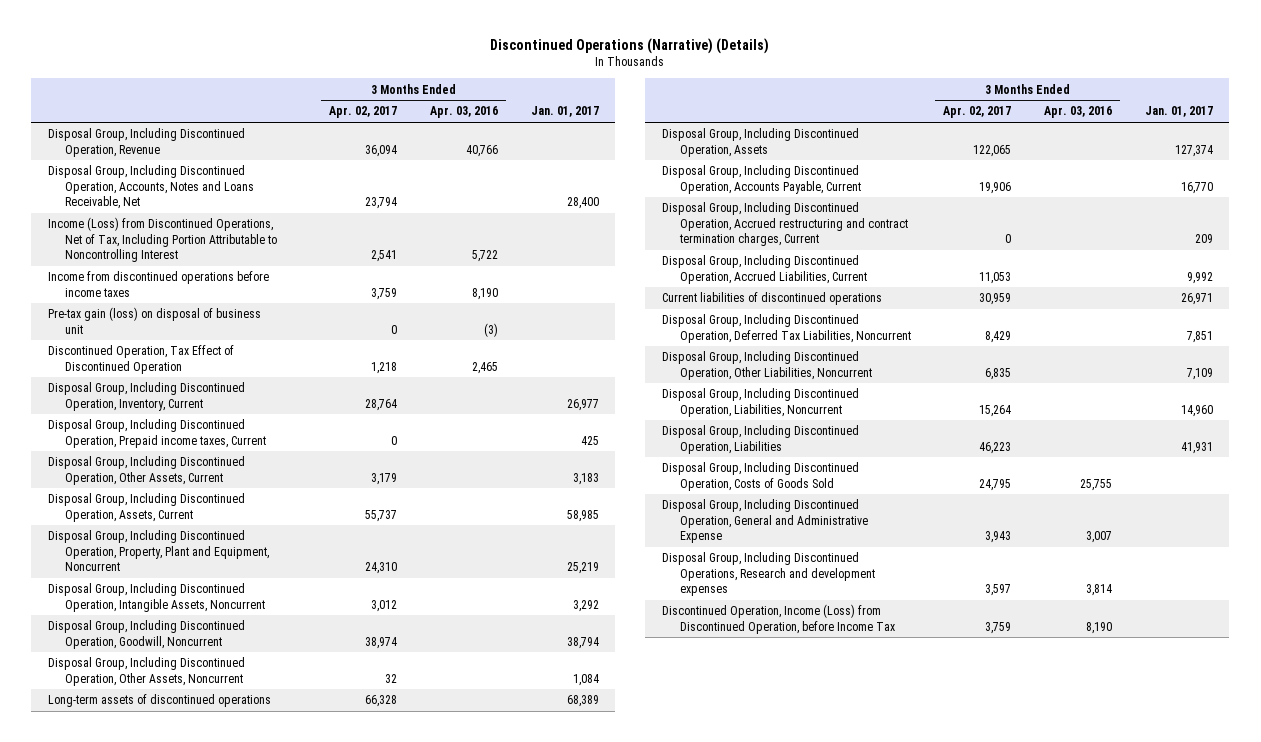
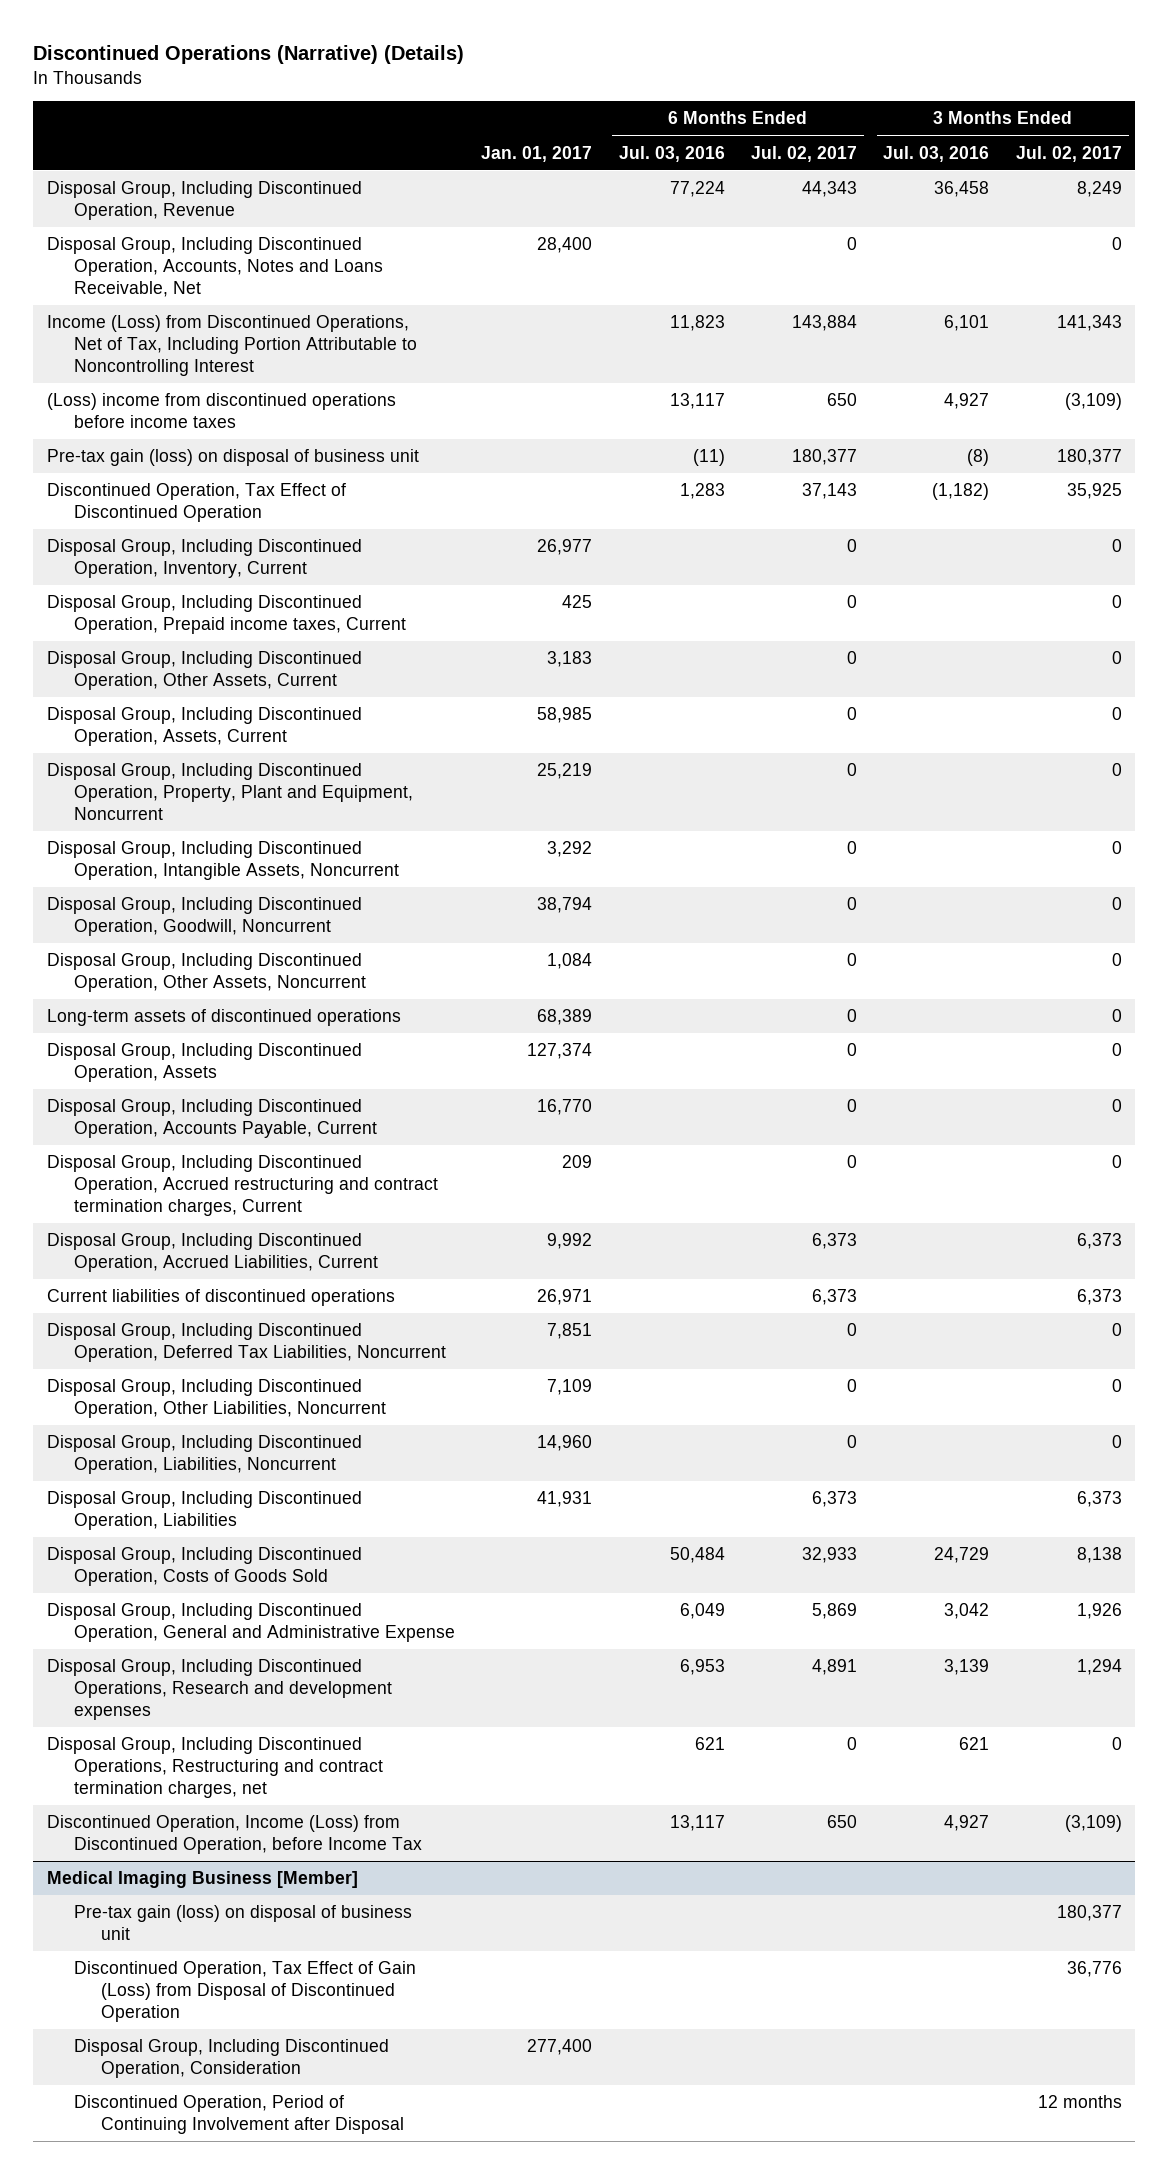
- | 3 Months Ended Apr. 02, 2017 | 3 Months Ended Apr. 03, 2016 | Jan. 01, 2017
+ | Jan. 01, 2017 | 6 Months Ended Jul. 03, 2016 | 6 Months Ended Jul. 02, 2017 | 3 Months Ended Jul. 03, 2016 | 3 Months Ended Jul. 02, 2017
- Income from discontinued operations before income taxes | 3,759 | 8,190 |
+ (Loss) income from discontinued operations before income taxes | | 13,117 | 650 | 4,927 | (3,109)
+ Disposal Group, Including Discontinued Operations, Restructuring and contract termination charges, net | | 621 | 0 | 621 | 0
+ Medical Imaging Business [Member]
+ Pre-tax gain (loss) on disposal of business unit | | | | | 180,377
+ Discontinued Operation, Tax Effect of Gain (Loss) from Disposal of Discontinued Operation | | | | | 36,776
+ Disposal Group, Including Discontinued Operation, Consideration | 277,400 | | | |
+ Discontinued Operation, Period of Continuing Involvement after Disposal | | | | | 12 months

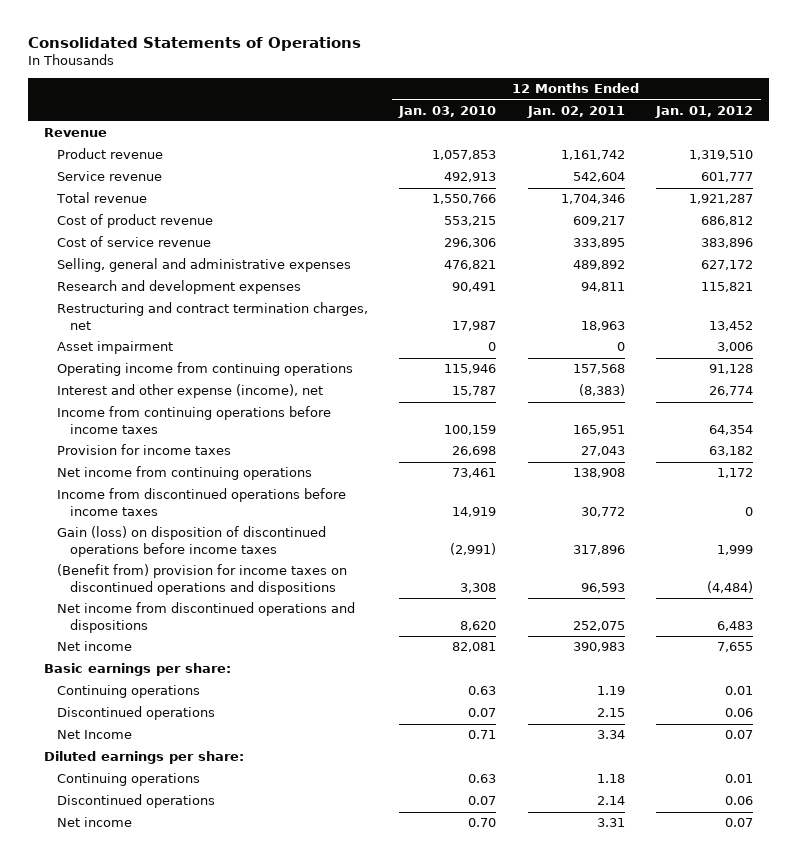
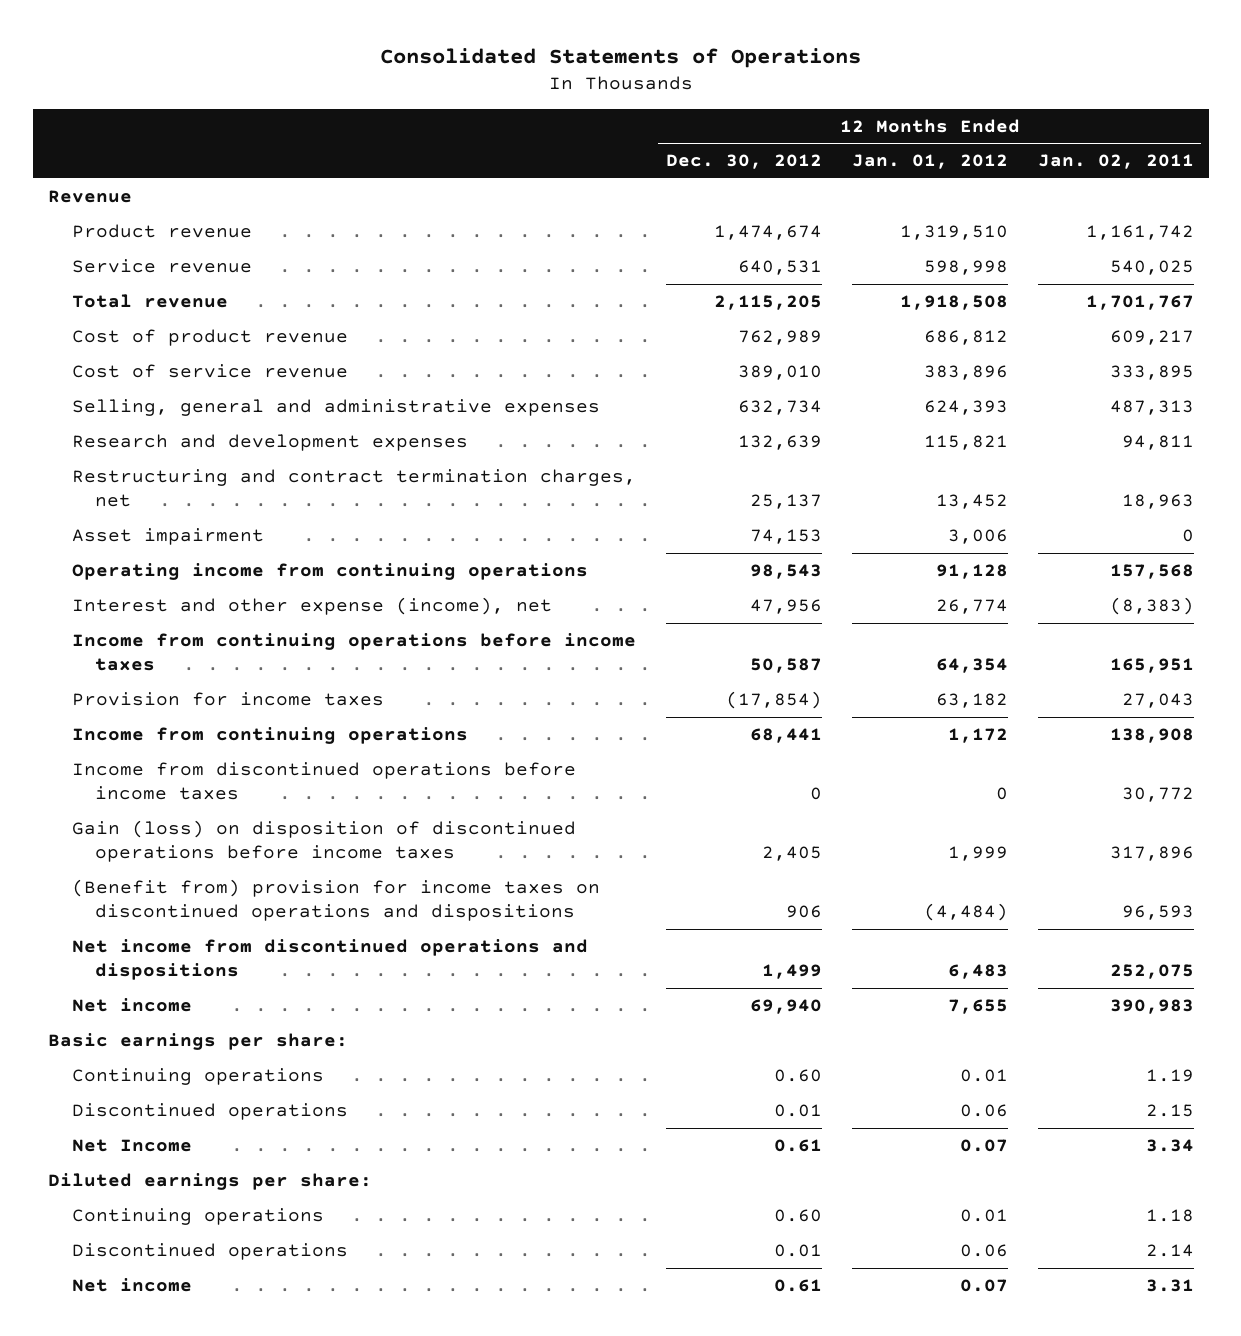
- | 12 Months Ended Jan. 03, 2010 | 12 Months Ended Jan. 02, 2011 | 12 Months Ended Jan. 01, 2012
+ | 12 Months Ended Dec. 30, 2012 | 12 Months Ended Jan. 01, 2012 | 12 Months Ended Jan. 02, 2011
- Service revenue | 492,913 | 542,604 | 601,777
- Total revenue | 1,550,766 | 1,704,346 | 1,921,287
+ Service revenue | 640,531 | 598,998 | 540,025
+ Total revenue | 2,115,205 | 1,918,508 | 1,701,767
- Selling, general and administrative expenses | 476,821 | 489,892 | 627,172
+ Selling, general and administrative expenses | 632,734 | 624,393 | 487,313
- Net income from continuing operations | 73,461 | 138,908 | 1,172
+ Income from continuing operations | 68,441 | 1,172 | 138,908

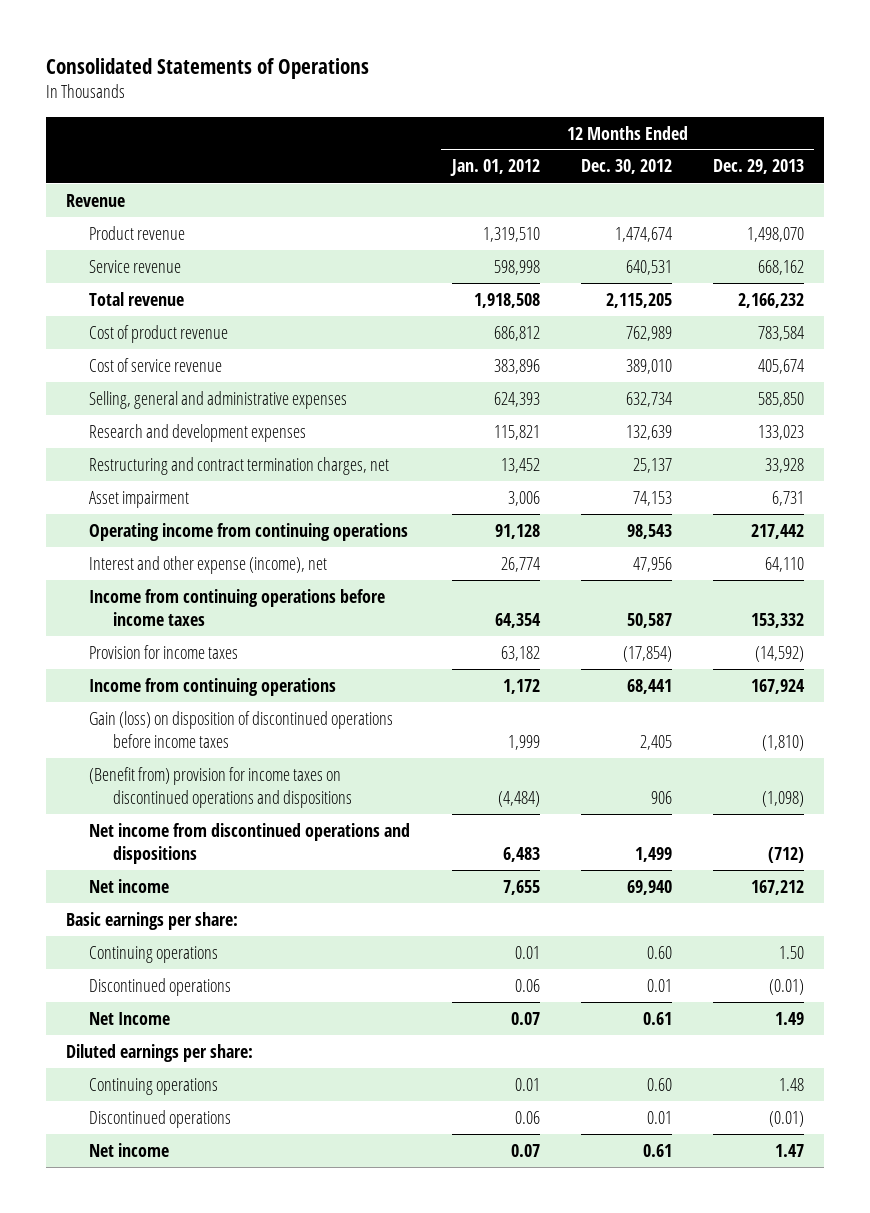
- | 12 Months Ended Dec. 30, 2012 | 12 Months Ended Jan. 01, 2012 | 12 Months Ended Jan. 02, 2011
+ | 12 Months Ended Jan. 01, 2012 | 12 Months Ended Dec. 30, 2012 | 12 Months Ended Dec. 29, 2013
- Income from discontinued operations before income taxes | 0 | 0 | 30,772

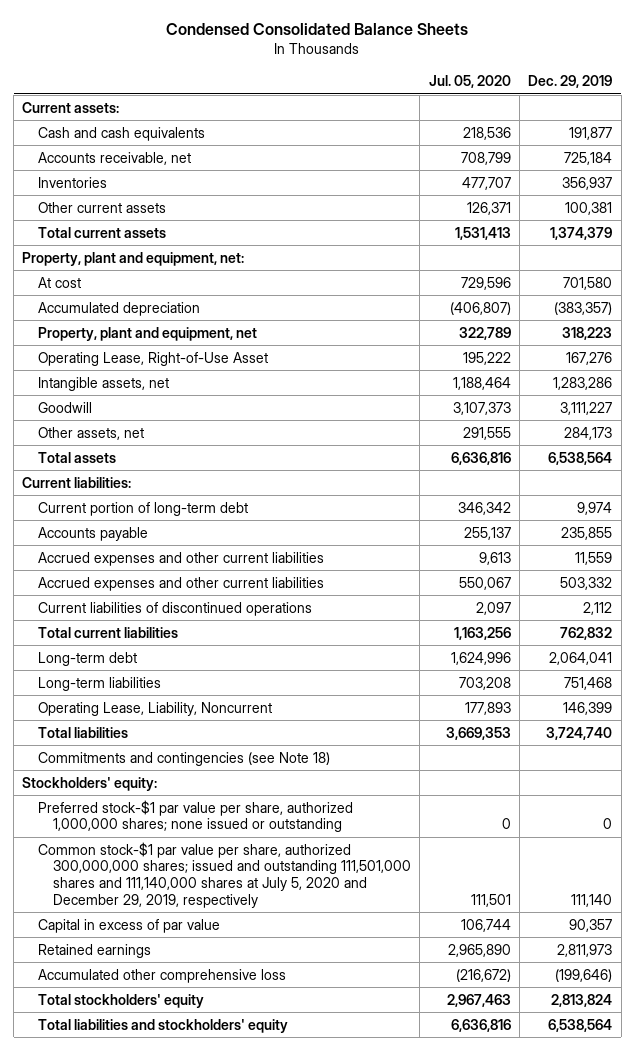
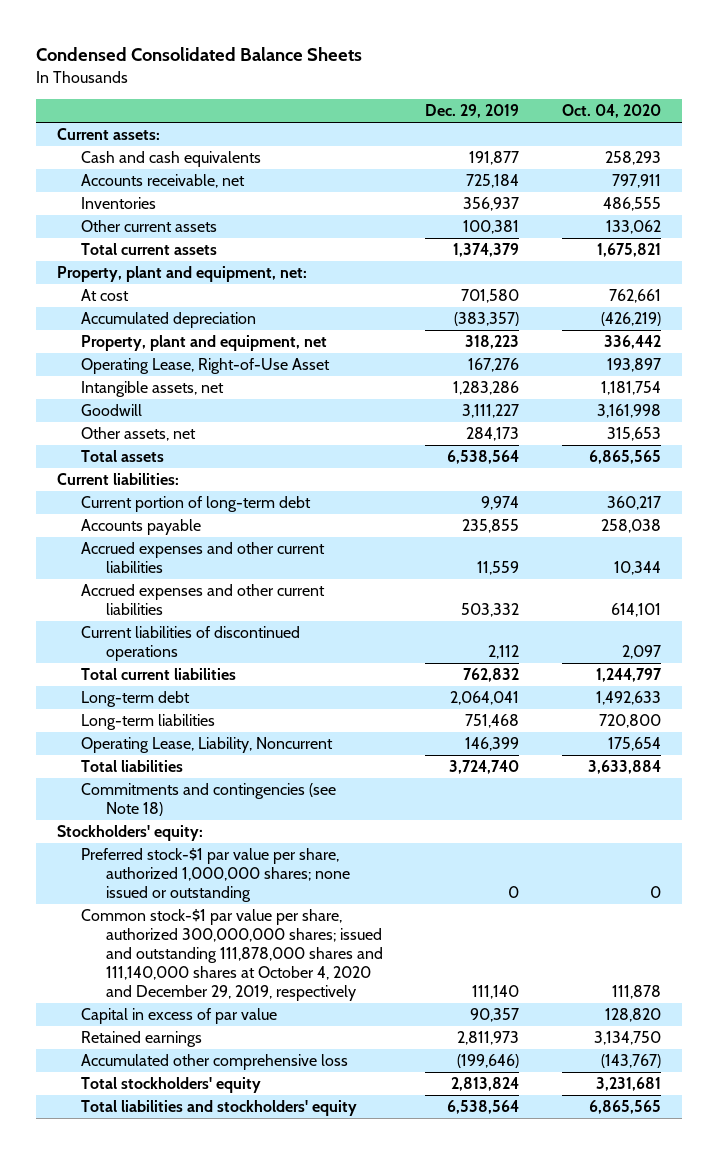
- | Jul. 05, 2020 | Dec. 29, 2019
+ | Dec. 29, 2019 | Oct. 04, 2020
- Common stock-$1 par value per share, authorized 300,000,000 shares; issued and outstanding 111,501,000 shares and 111,140,000 shares at July 5, 2020 and December 29, 2019, respectively | 111,501 | 111,140
+ Common stock-$1 par value per share, authorized 300,000,000 shares; issued and outstanding 111,878,000 shares and 111,140,000 shares at October 4, 2020 and December 29, 2019, respectively | 111,140 | 111,878

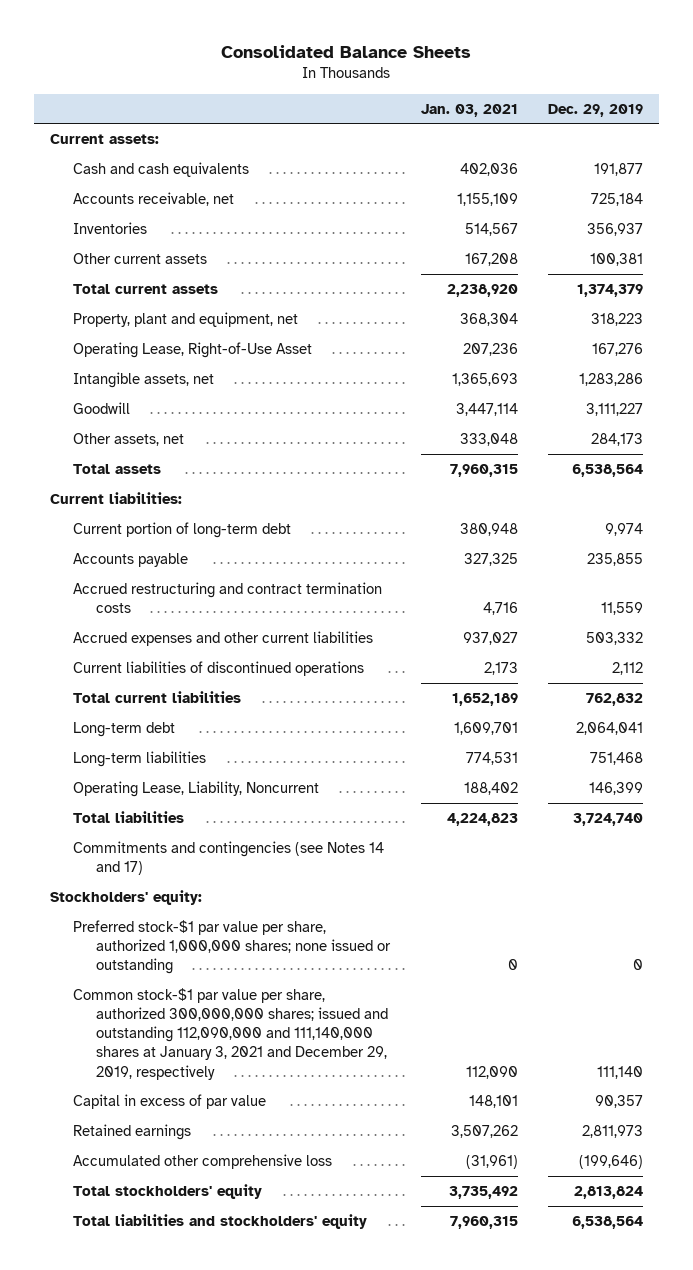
- Condensed Consolidated Balance Sheets
+ Consolidated Balance Sheets
- | Dec. 29, 2019 | Oct. 04, 2020
+ | Jan. 03, 2021 | Dec. 29, 2019
- Property, plant and equipment, net:
- At cost | 701,580 | 762,661
- Accumulated depreciation | (383,357) | (426,219)
- Accrued expenses and other current liabilities | 11,559 | 10,344
+ Accrued restructuring and contract termination costs | 4,716 | 11,559
- Commitments and contingencies (see Note 18)
+ Commitments and contingencies (see Notes 14 and 17)
- Common stock-$1 par value per share, authorized 300,000,000 shares; issued and outstanding 111,878,000 shares and 111,140,000 shares at October 4, 2020 and December 29, 2019, respectively | 111,140 | 111,878
+ Common stock-$1 par value per share, authorized 300,000,000 shares; issued and outstanding 112,090,000 and 111,140,000 shares at January 3, 2021 and December 29, 2019, respectively | 112,090 | 111,140

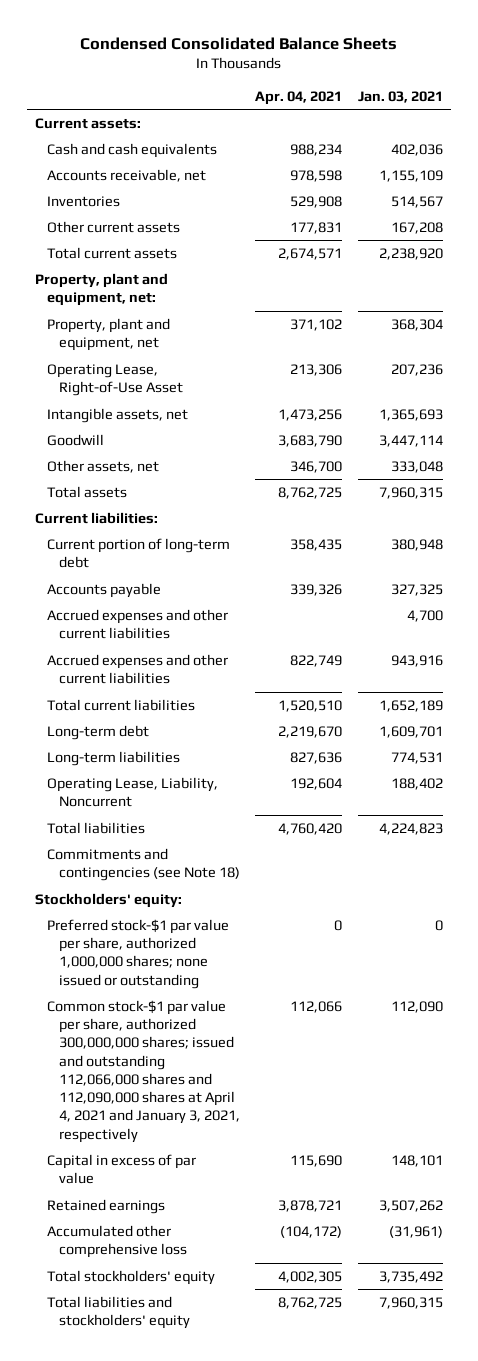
- Consolidated Balance Sheets
+ Condensed Consolidated Balance Sheets
- | Jan. 03, 2021 | Dec. 29, 2019
+ | Apr. 04, 2021 | Jan. 03, 2021
+ Property, plant and equipment, net:
- Accrued restructuring and contract termination costs | 4,716 | 11,559
- Accrued expenses and other current liabilities | 937,027 | 503,332
- Current liabilities of discontinued operations | 2,173 | 2,112
+ Accrued expenses and other current liabilities | | 4,700
+ Accrued expenses and other current liabilities | 822,749 | 943,916
- Commitments and contingencies (see Notes 14 and 17)
+ Commitments and contingencies (see Note 18)
- Common stock-$1 par value per share, authorized 300,000,000 shares; issued and outstanding 112,090,000 and 111,140,000 shares at January 3, 2021 and December 29, 2019, respectively | 112,090 | 111,140
+ Common stock-$1 par value per share, authorized 300,000,000 shares; issued and outstanding 112,066,000 shares and 112,090,000 shares at April 4, 2021 and January 3, 2021, respectively | 112,066 | 112,090

